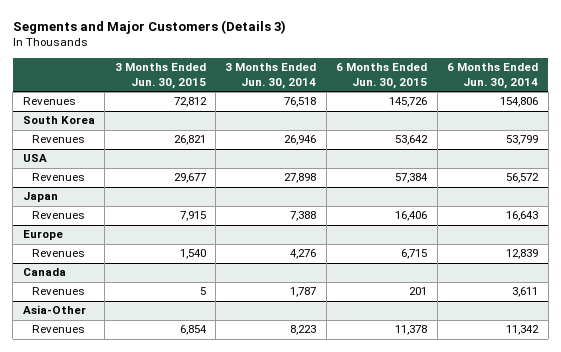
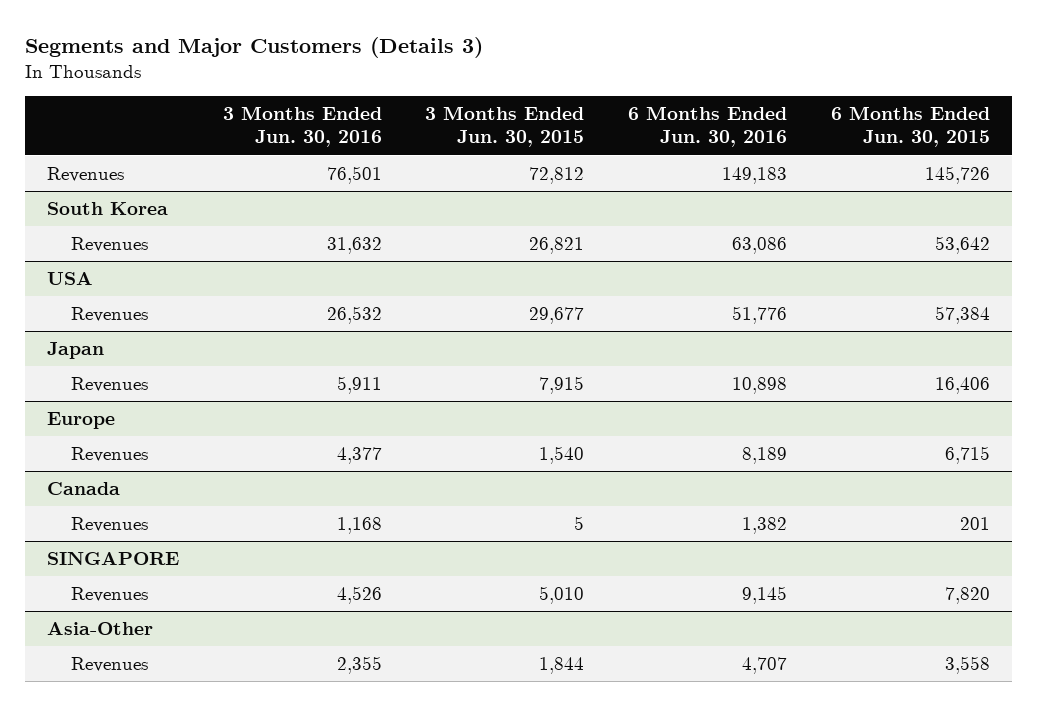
- | 3 Months Ended Jun. 30, 2015 | 3 Months Ended Jun. 30, 2014 | 6 Months Ended Jun. 30, 2015 | 6 Months Ended Jun. 30, 2014
+ | 3 Months Ended Jun. 30, 2016 | 3 Months Ended Jun. 30, 2015 | 6 Months Ended Jun. 30, 2016 | 6 Months Ended Jun. 30, 2015
+ SINGAPORE
+ Revenues | 4,526 | 5,010 | 9,145 | 7,820
@ Asia-Other
- Revenues | 6,854 | 8,223 | 11,378 | 11,342
+ Revenues | 2,355 | 1,844 | 4,707 | 3,558

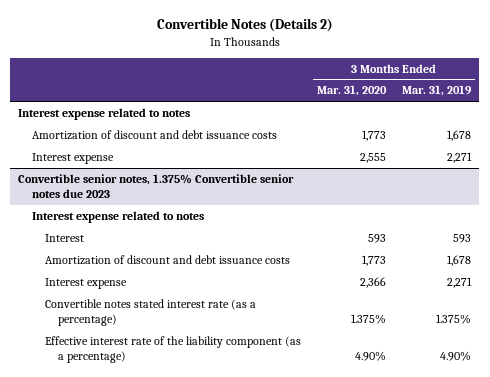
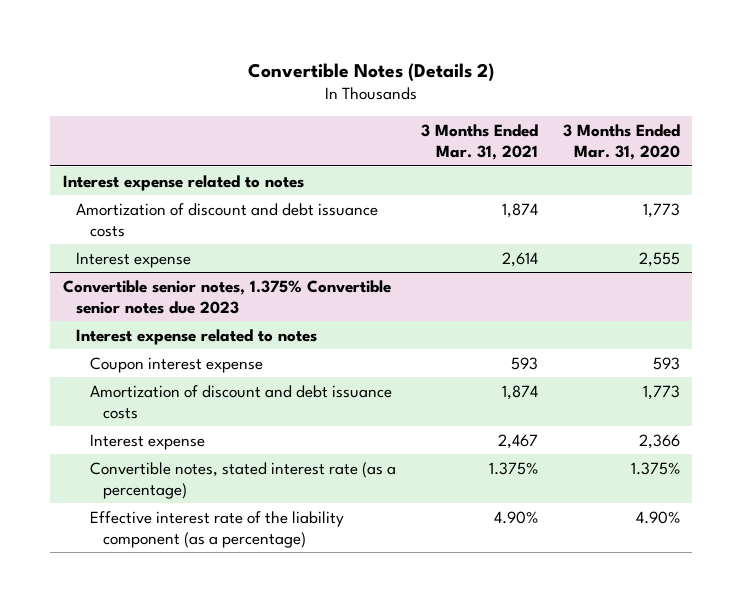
- | 3 Months Ended Mar. 31, 2020 | 3 Months Ended Mar. 31, 2019
+ | 3 Months Ended Mar. 31, 2021 | 3 Months Ended Mar. 31, 2020
@ Convertible senior notes, 1.375% Convertible senior notes due 2023
- Interest | 593 | 593
+ Coupon interest expense | 593 | 593
- Convertible notes stated interest rate (as a percentage) | 1.375% | 1.375%
+ Convertible notes, stated interest rate (as a percentage) | 1.375% | 1.375%

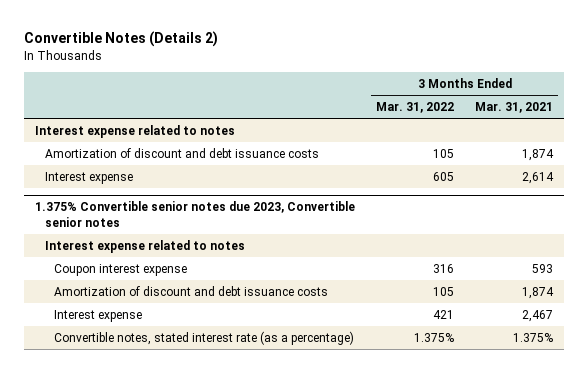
- | 3 Months Ended Mar. 31, 2021 | 3 Months Ended Mar. 31, 2020
+ | 3 Months Ended Mar. 31, 2022 | 3 Months Ended Mar. 31, 2021
- Convertible senior notes, 1.375% Convertible senior notes due 2023
+ 1.375% Convertible senior notes due 2023, Convertible senior notes
- Effective interest rate of the liability component (as a percentage) | 4.90% | 4.90%

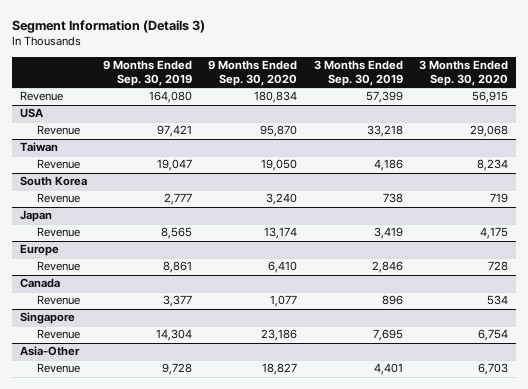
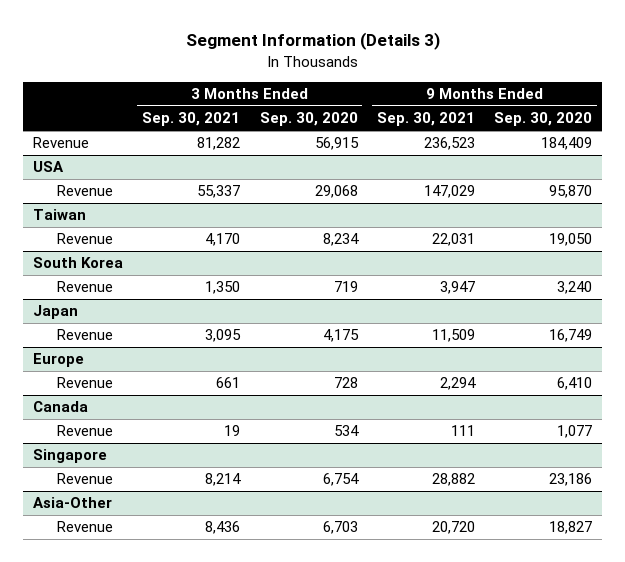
- | 9 Months Ended Sep. 30, 2019 | 9 Months Ended Sep. 30, 2020 | 3 Months Ended Sep. 30, 2019 | 3 Months Ended Sep. 30, 2020
+ | 3 Months Ended Sep. 30, 2021 | 3 Months Ended Sep. 30, 2020 | 9 Months Ended Sep. 30, 2021 | 9 Months Ended Sep. 30, 2020
- Revenue | 164,080 | 180,834 | 57,399 | 56,915
+ Revenue | 81,282 | 56,915 | 236,523 | 184,409
@ Japan
- Revenue | 8,565 | 13,174 | 3,419 | 4,175
+ Revenue | 3,095 | 4,175 | 11,509 | 16,749

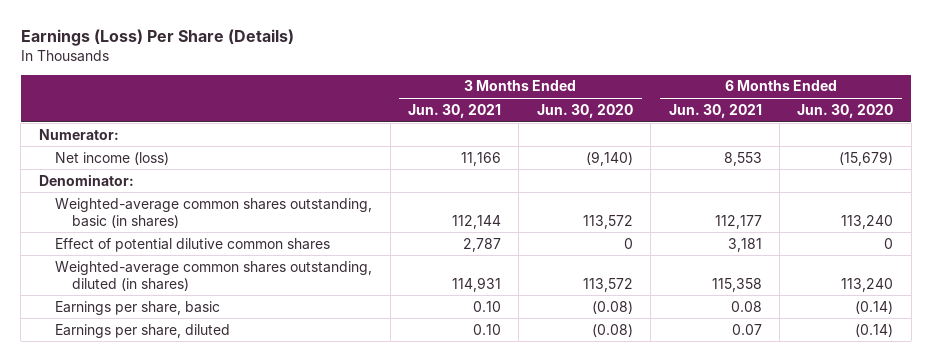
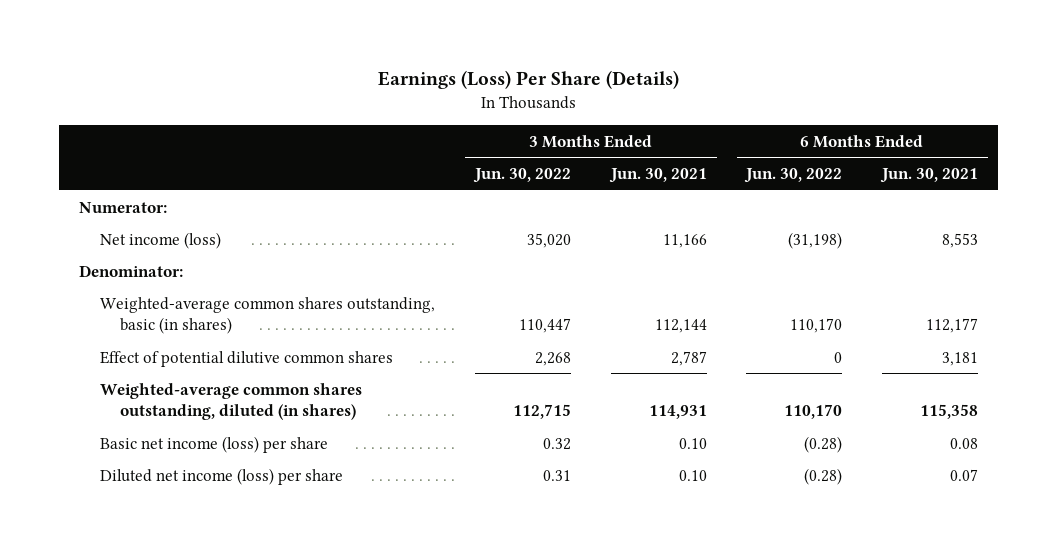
- | 3 Months Ended Jun. 30, 2021 | 3 Months Ended Jun. 30, 2020 | 6 Months Ended Jun. 30, 2021 | 6 Months Ended Jun. 30, 2020
+ | 3 Months Ended Jun. 30, 2022 | 3 Months Ended Jun. 30, 2021 | 6 Months Ended Jun. 30, 2022 | 6 Months Ended Jun. 30, 2021
- Earnings per share, basic | 0.10 | (0.08) | 0.08 | (0.14)
- Earnings per share, diluted | 0.10 | (0.08) | 0.07 | (0.14)
+ Basic net income (loss) per share | 0.32 | 0.10 | (0.28) | 0.08
+ Diluted net income (loss) per share | 0.31 | 0.10 | (0.28) | 0.07

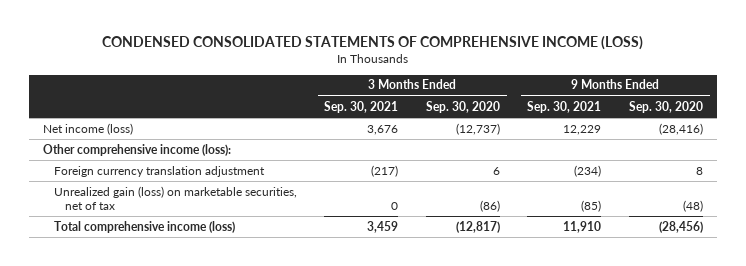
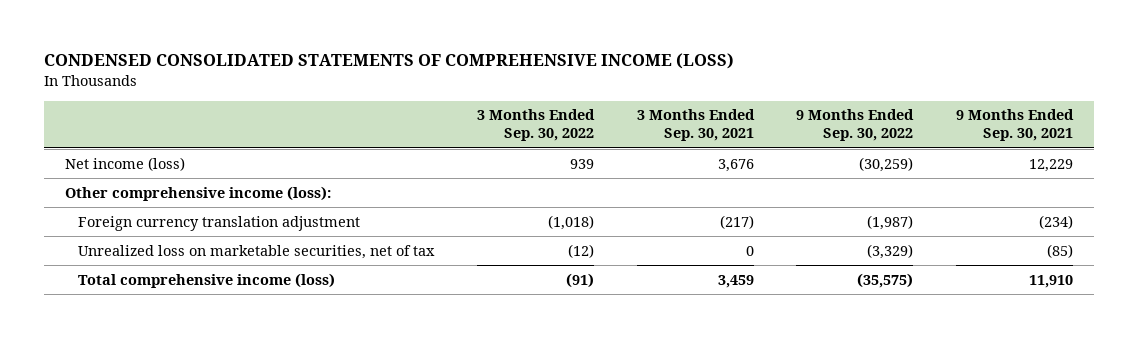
- | 3 Months Ended Sep. 30, 2021 | 3 Months Ended Sep. 30, 2020 | 9 Months Ended Sep. 30, 2021 | 9 Months Ended Sep. 30, 2020
+ | 3 Months Ended Sep. 30, 2022 | 3 Months Ended Sep. 30, 2021 | 9 Months Ended Sep. 30, 2022 | 9 Months Ended Sep. 30, 2021
- Unrealized gain (loss) on marketable securities, net of tax | 0 | (86) | (85) | (48)
+ Unrealized loss on marketable securities, net of tax | (12) | 0 | (3,329) | (85)

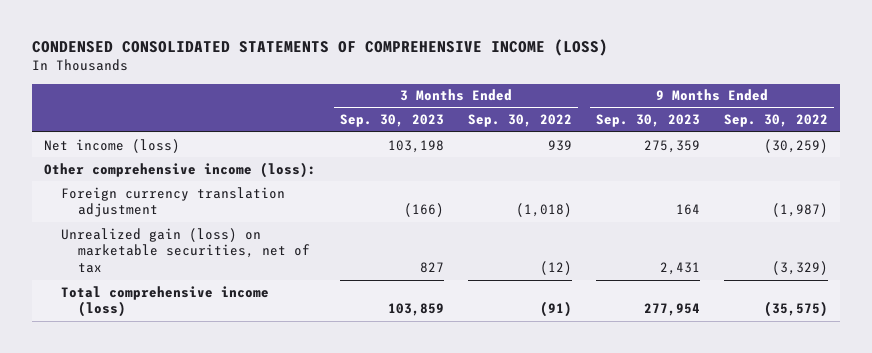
- | 3 Months Ended Sep. 30, 2022 | 3 Months Ended Sep. 30, 2021 | 9 Months Ended Sep. 30, 2022 | 9 Months Ended Sep. 30, 2021
+ | 3 Months Ended Sep. 30, 2023 | 3 Months Ended Sep. 30, 2022 | 9 Months Ended Sep. 30, 2023 | 9 Months Ended Sep. 30, 2022
- Unrealized loss on marketable securities, net of tax | (12) | 0 | (3,329) | (85)
+ Unrealized gain (loss) on marketable securities, net of tax | 827 | (12) | 2,431 | (3,329)

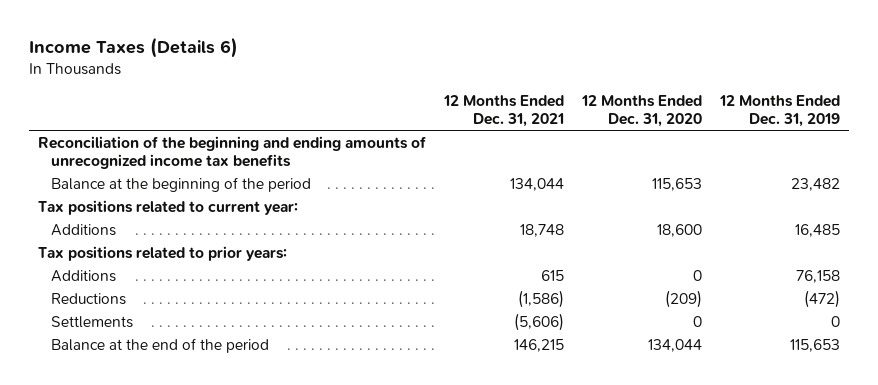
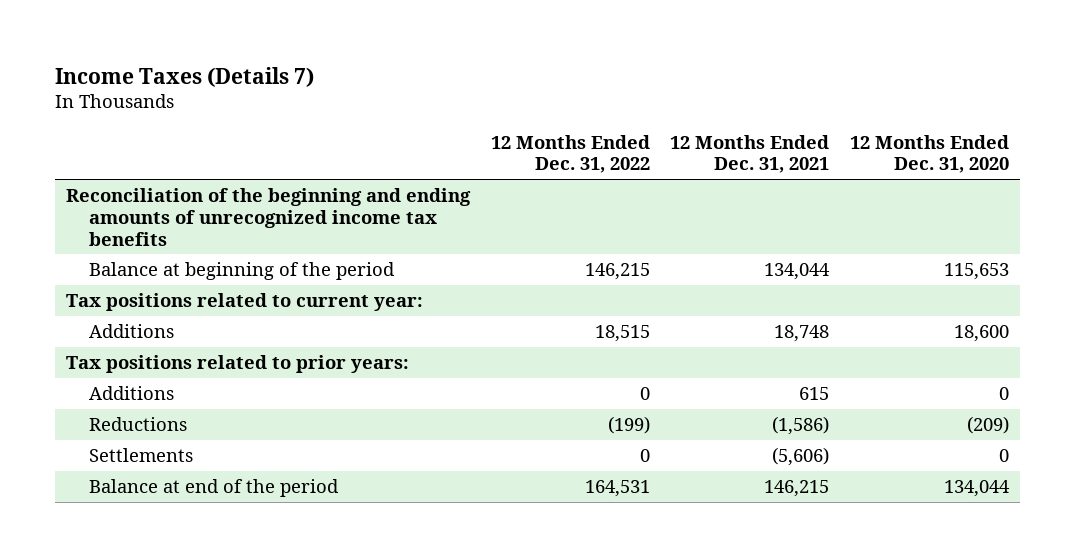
- Income Taxes (Details 6)
+ Income Taxes (Details 7)
- | 12 Months Ended Dec. 31, 2021 | 12 Months Ended Dec. 31, 2020 | 12 Months Ended Dec. 31, 2019
+ | 12 Months Ended Dec. 31, 2022 | 12 Months Ended Dec. 31, 2021 | 12 Months Ended Dec. 31, 2020
- Balance at the beginning of the period | 134,044 | 115,653 | 23,482
+ Balance at beginning of the period | 146,215 | 134,044 | 115,653
- Balance at the end of the period | 146,215 | 134,044 | 115,653
+ Balance at end of the period | 164,531 | 146,215 | 134,044

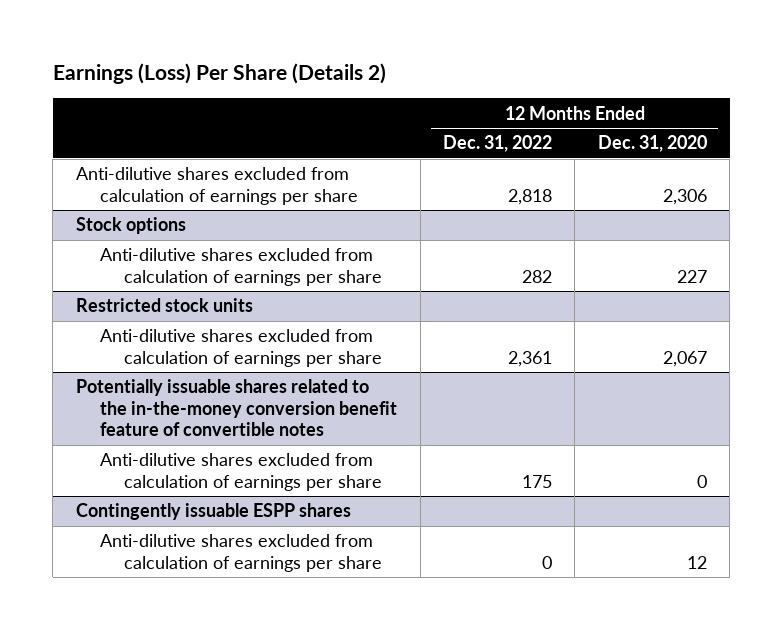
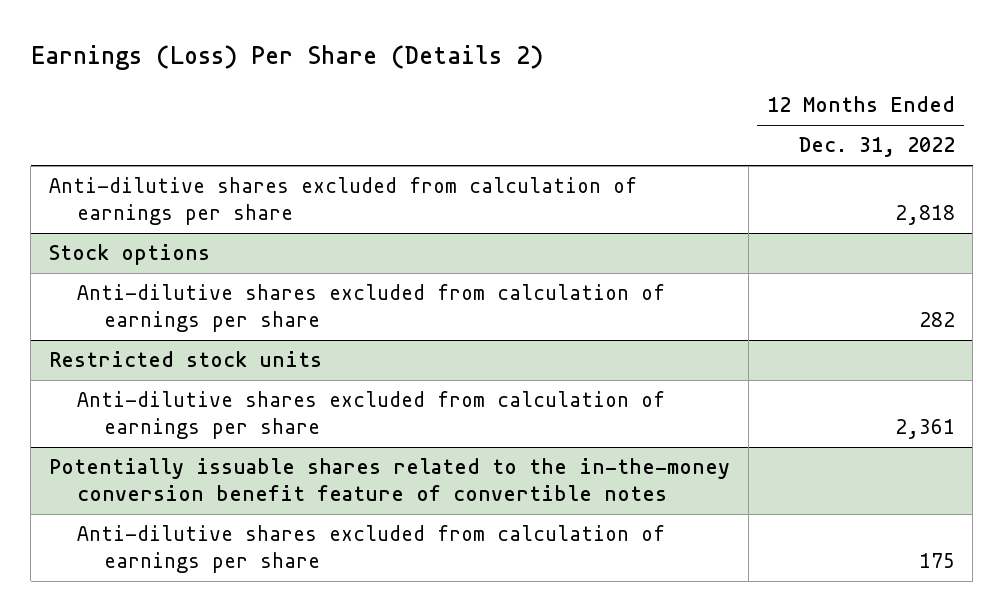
- | 12 Months Ended Dec. 31, 2022 | 12 Months Ended Dec. 31, 2020
+ | 12 Months Ended Dec. 31, 2022
- Contingently issuable ESPP shares
- Anti-dilutive shares excluded from calculation of earnings per share | 0 | 12

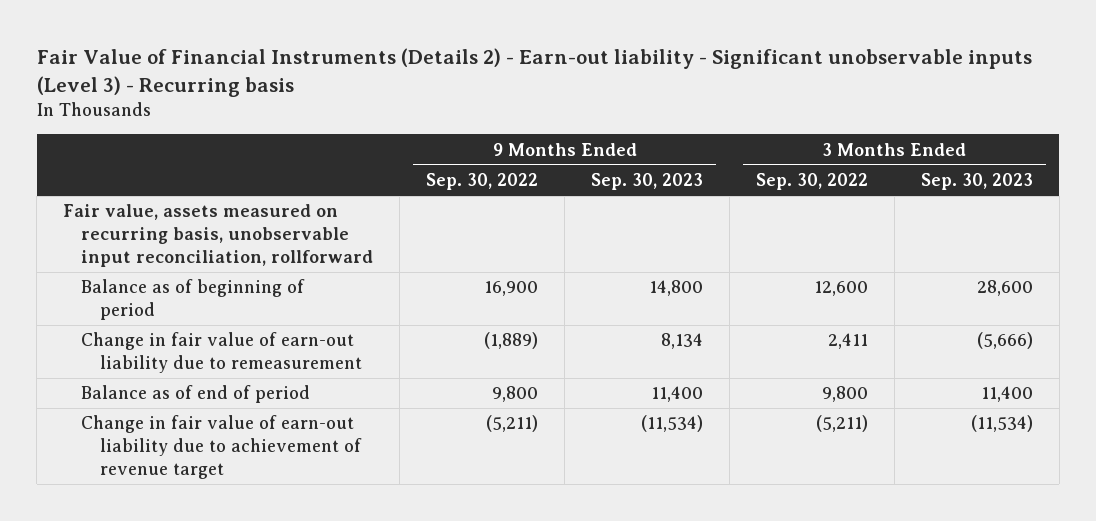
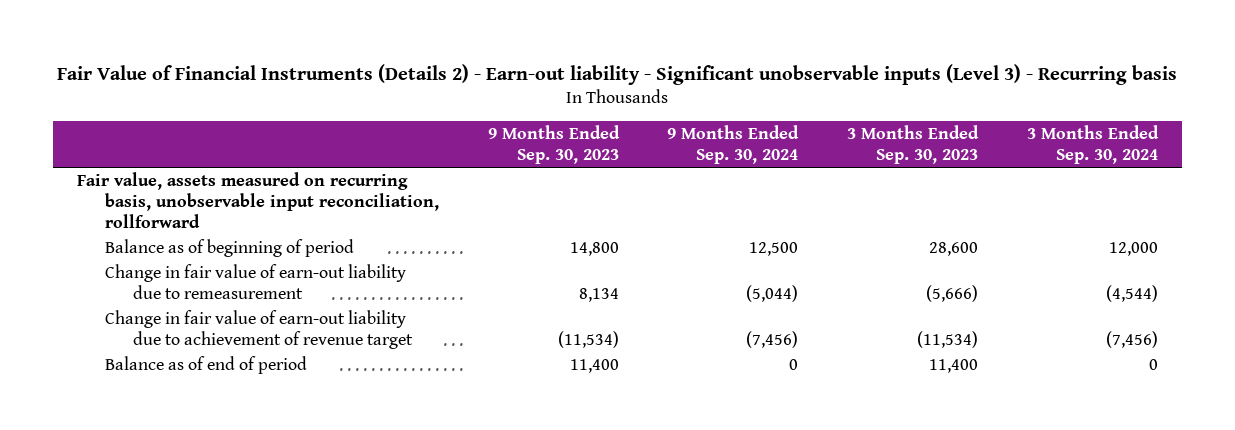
- | 9 Months Ended Sep. 30, 2022 | 9 Months Ended Sep. 30, 2023 | 3 Months Ended Sep. 30, 2022 | 3 Months Ended Sep. 30, 2023
+ | 9 Months Ended Sep. 30, 2023 | 9 Months Ended Sep. 30, 2024 | 3 Months Ended Sep. 30, 2023 | 3 Months Ended Sep. 30, 2024
moved down: Balance as of end of period | 11,400 | 0 | 11,400 | 0

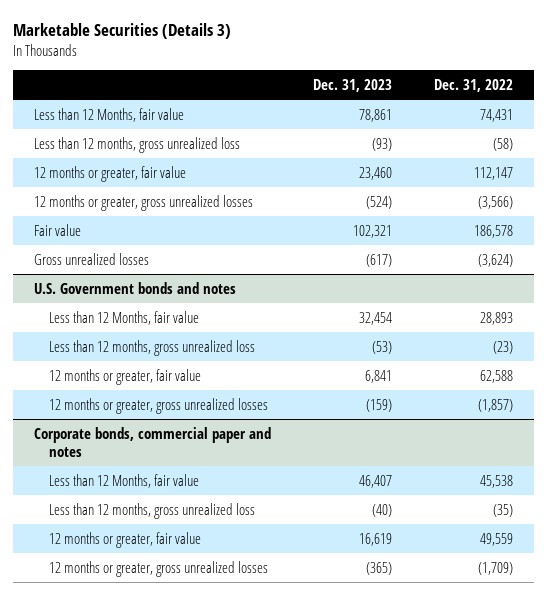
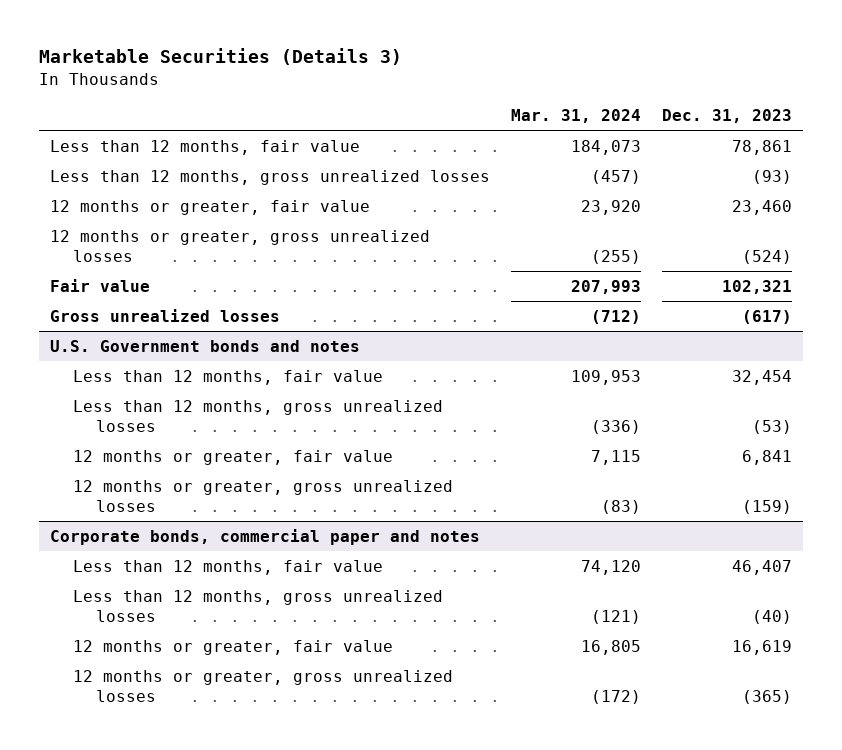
- | Dec. 31, 2023 | Dec. 31, 2022
+ | Mar. 31, 2024 | Dec. 31, 2023
- Less than 12 Months, fair value | 78,861 | 74,431
- Less than 12 months, gross unrealized loss | (93) | (58)
+ Less than 12 months, fair value | 184,073 | 78,861
+ Less than 12 months, gross unrealized losses | (457) | (93)
@ U.S. Government bonds and notes
- Less than 12 Months, fair value | 32,454 | 28,893
- Less than 12 months, gross unrealized loss | (53) | (23)
+ Less than 12 months, fair value | 109,953 | 32,454
+ Less than 12 months, gross unrealized losses | (336) | (53)
@ Corporate bonds, commercial paper and notes
- Less than 12 Months, fair value | 46,407 | 45,538
- Less than 12 months, gross unrealized loss | (40) | (35)
+ Less than 12 months, fair value | 74,120 | 46,407
+ Less than 12 months, gross unrealized losses | (121) | (40)

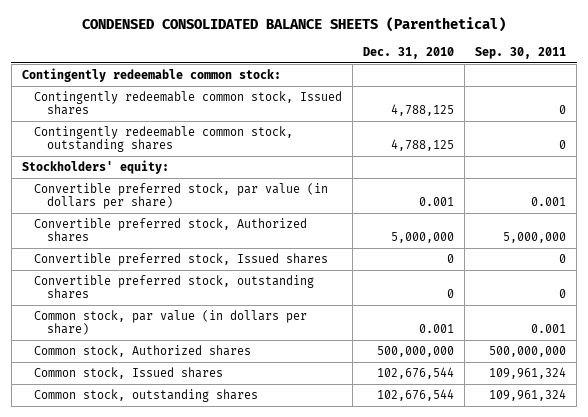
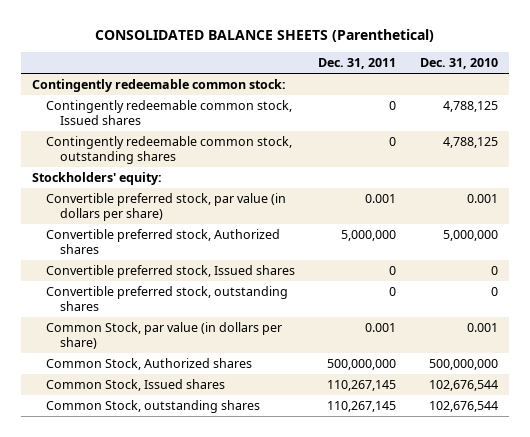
- CONDENSED CONSOLIDATED BALANCE SHEETS (Parenthetical)
+ CONSOLIDATED BALANCE SHEETS (Parenthetical)
- | Dec. 31, 2010 | Sep. 30, 2011
+ | Dec. 31, 2011 | Dec. 31, 2010
- Common stock, par value (in dollars per share) | 0.001 | 0.001
- Common stock, Authorized shares | 500,000,000 | 500,000,000
- Common stock, Issued shares | 102,676,544 | 109,961,324
- Common stock, outstanding shares | 102,676,544 | 109,961,324
+ Common Stock, par value (in dollars per share) | 0.001 | 0.001
+ Common Stock, Authorized shares | 500,000,000 | 500,000,000
+ Common Stock, Issued shares | 110,267,145 | 102,676,544
+ Common Stock, outstanding shares | 110,267,145 | 102,676,544

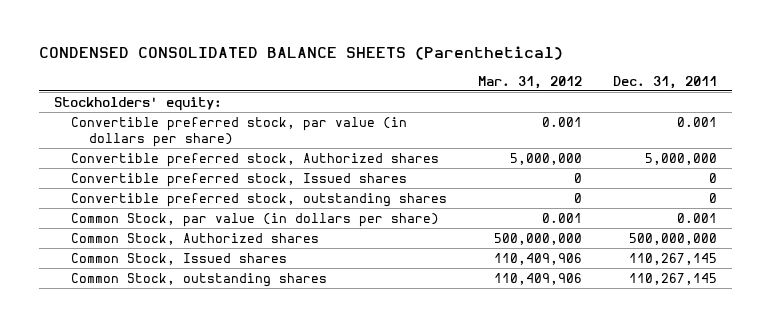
- CONSOLIDATED BALANCE SHEETS (Parenthetical)
+ CONDENSED CONSOLIDATED BALANCE SHEETS (Parenthetical)
- | Dec. 31, 2011 | Dec. 31, 2010
+ | Mar. 31, 2012 | Dec. 31, 2011
- Contingently redeemable common stock:
- Contingently redeemable common stock, Issued shares | 0 | 4,788,125
- Contingently redeemable common stock, outstanding shares | 0 | 4,788,125

